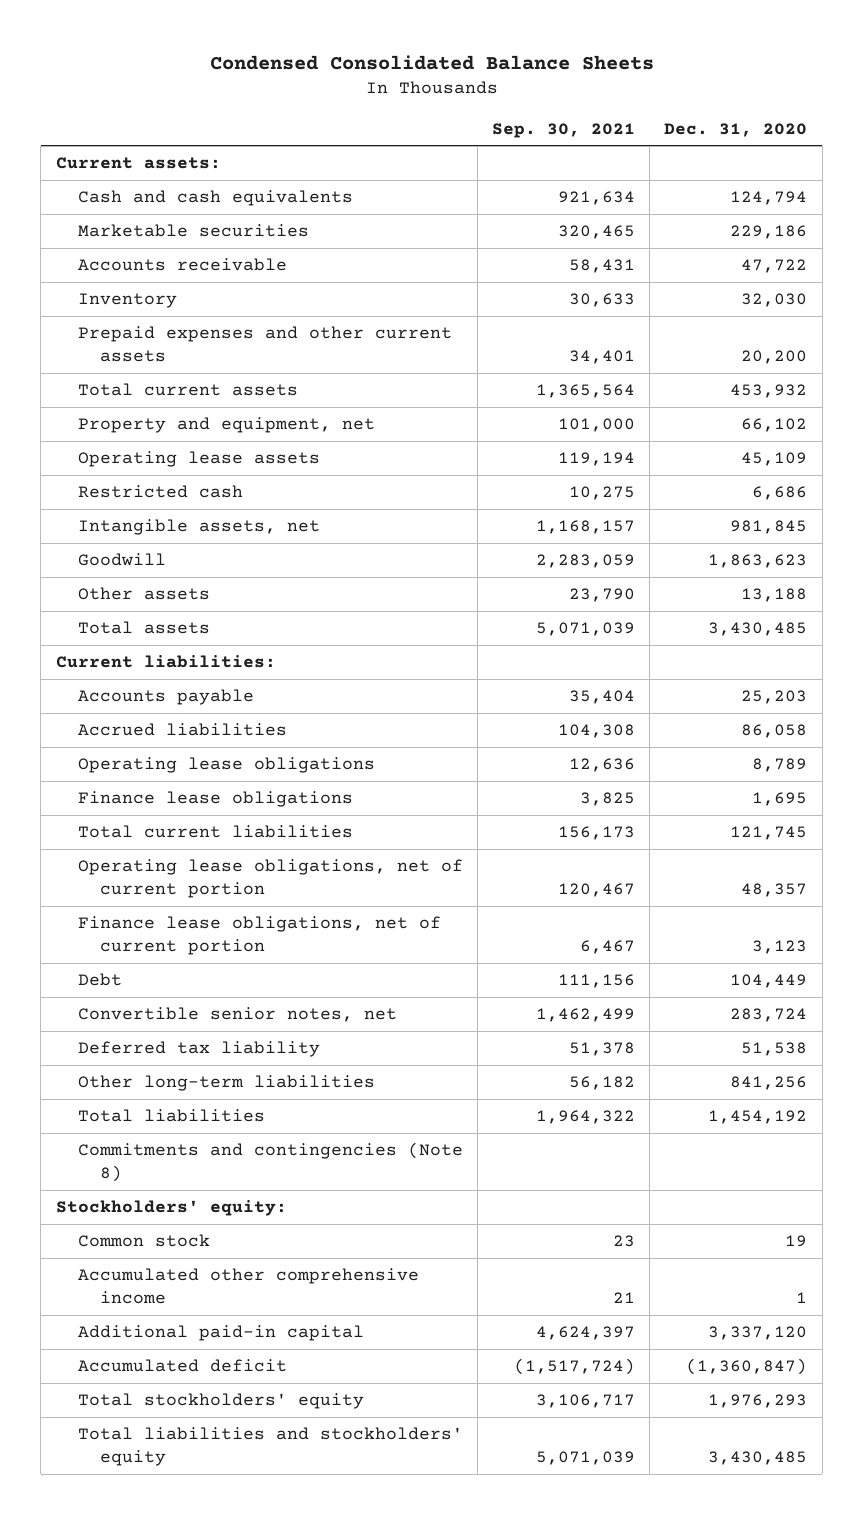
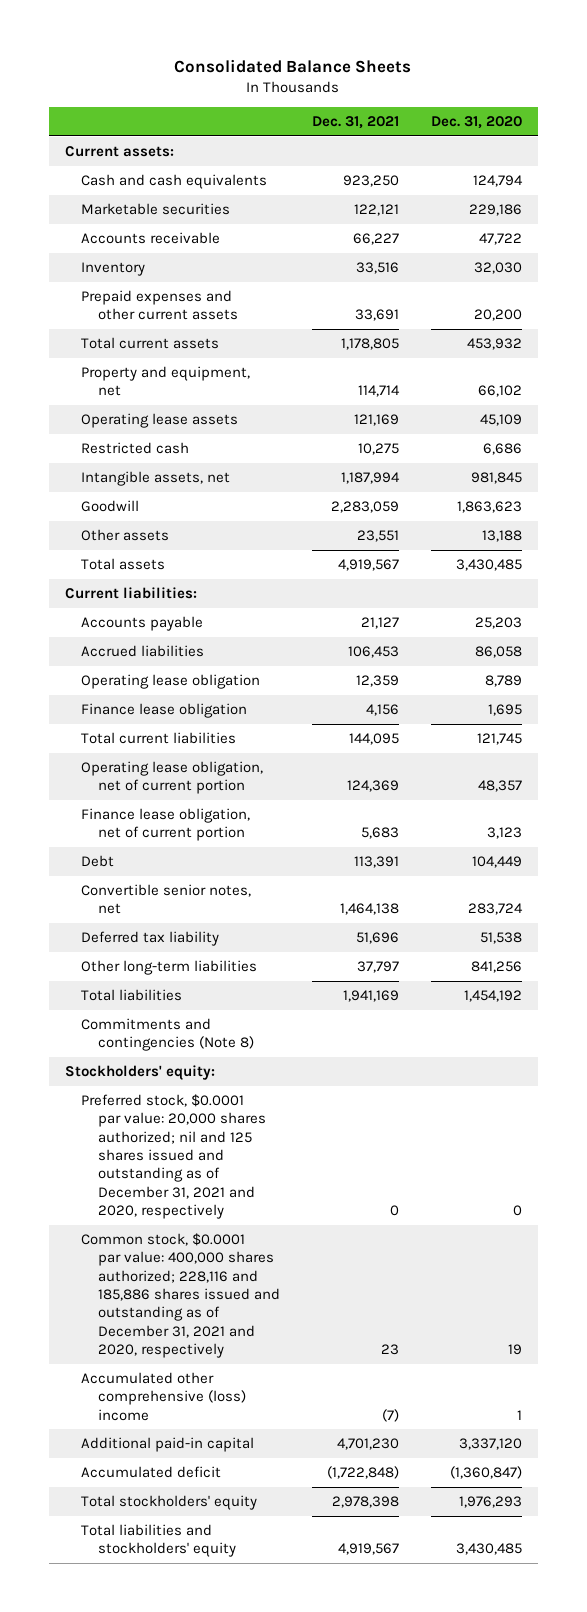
- Condensed Consolidated Balance Sheets
+ Consolidated Balance Sheets
- | Sep. 30, 2021 | Dec. 31, 2020
+ | Dec. 31, 2021 | Dec. 31, 2020
- Operating lease obligations | 12,636 | 8,789
- Finance lease obligations | 3,825 | 1,695
+ Operating lease obligation | 12,359 | 8,789
+ Finance lease obligation | 4,156 | 1,695
- Operating lease obligations, net of current portion | 120,467 | 48,357
- Finance lease obligations, net of current portion | 6,467 | 3,123
+ Operating lease obligation, net of current portion | 124,369 | 48,357
+ Finance lease obligation, net of current portion | 5,683 | 3,123
- Common stock | 23 | 19
- Accumulated other comprehensive income | 21 | 1
+ Preferred stock, $0.0001 par value: 20,000 shares authorized; nil and 125 shares issued and outstanding as of December 31, 2021 and 2020, respectively | 0 | 0
+ Common stock, $0.0001 par value: 400,000 shares authorized; 228,116 and 185,886 shares issued and outstanding as of December 31, 2021 and 2020, respectively | 23 | 19
+ Accumulated other comprehensive (loss) income | (7) | 1

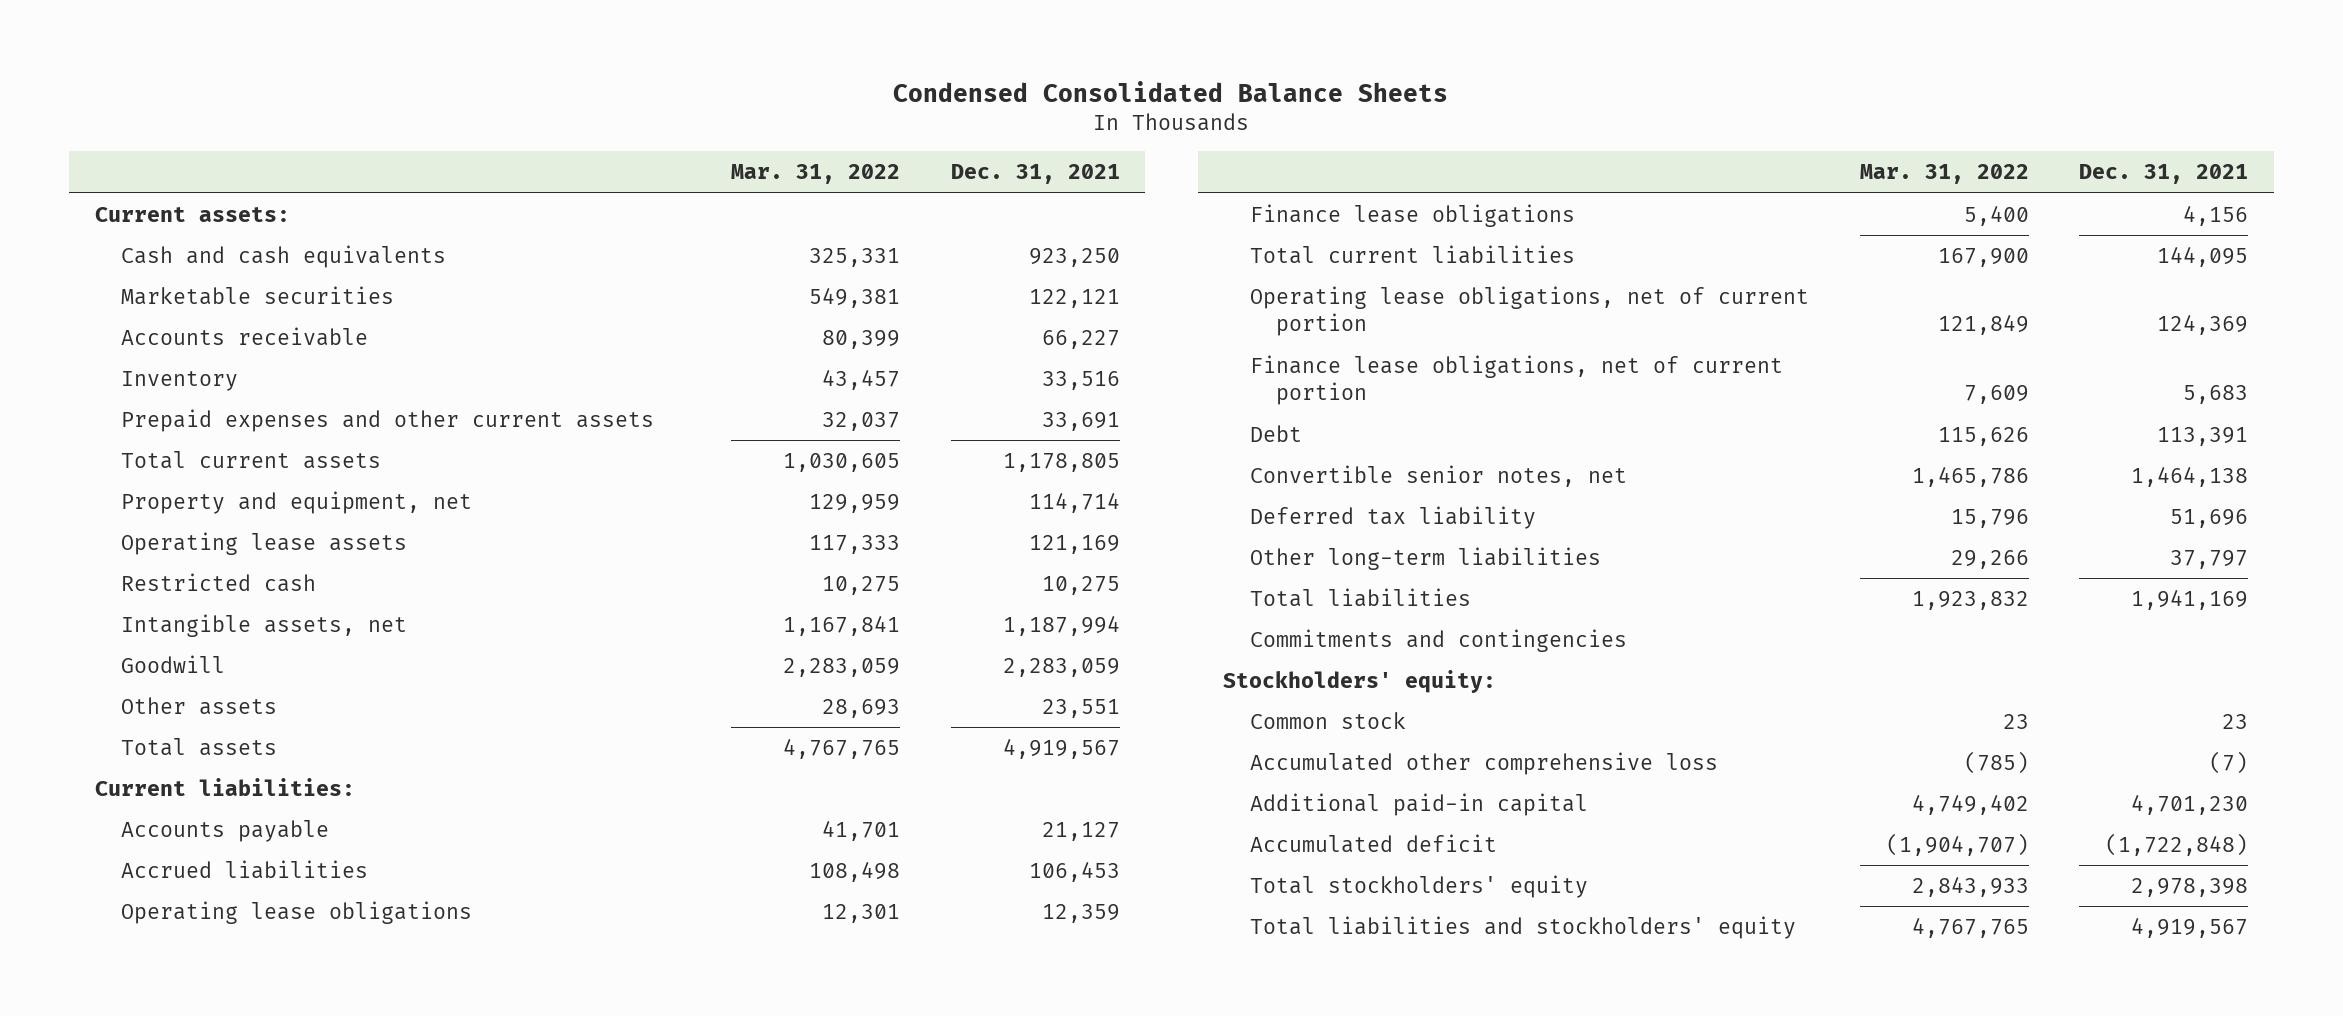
- Consolidated Balance Sheets
+ Condensed Consolidated Balance Sheets
- | Dec. 31, 2021 | Dec. 31, 2020
+ | Mar. 31, 2022 | Dec. 31, 2021
- Operating lease obligation | 12,359 | 8,789
- Finance lease obligation | 4,156 | 1,695
+ Operating lease obligations | 12,301 | 12,359
+ Finance lease obligations | 5,400 | 4,156
- Operating lease obligation, net of current portion | 124,369 | 48,357
- Finance lease obligation, net of current portion | 5,683 | 3,123
+ Operating lease obligations, net of current portion | 121,849 | 124,369
+ Finance lease obligations, net of current portion | 7,609 | 5,683
- Commitments and contingencies (Note 8)
+ Commitments and contingencies
- Preferred stock, $0.0001 par value: 20,000 shares authorized; nil and 125 shares issued and outstanding as of December 31, 2021 and 2020, respectively | 0 | 0
- Common stock, $0.0001 par value: 400,000 shares authorized; 228,116 and 185,886 shares issued and outstanding as of December 31, 2021 and 2020, respectively | 23 | 19
- Accumulated other comprehensive (loss) income | (7) | 1
+ Common stock | 23 | 23
+ Accumulated other comprehensive loss | (785) | (7)

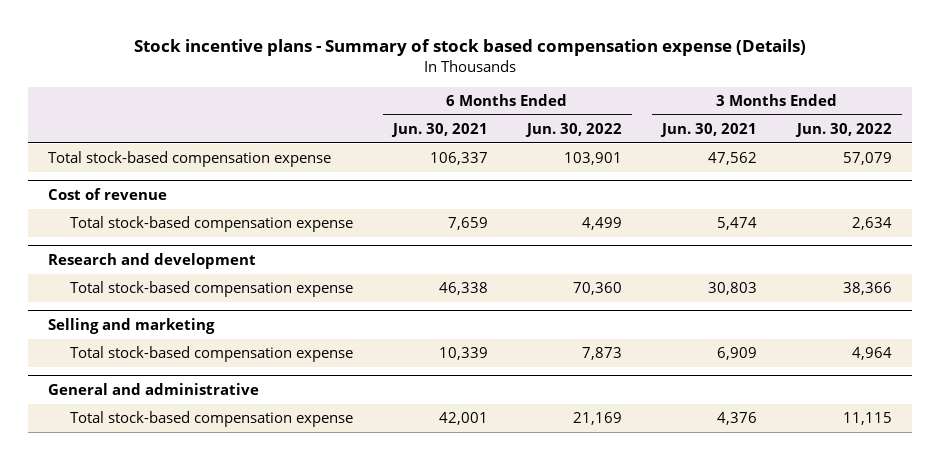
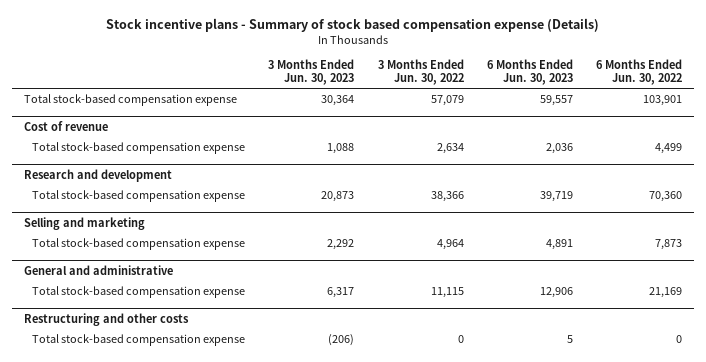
- | 6 Months Ended Jun. 30, 2021 | 6 Months Ended Jun. 30, 2022 | 3 Months Ended Jun. 30, 2021 | 3 Months Ended Jun. 30, 2022
+ | 3 Months Ended Jun. 30, 2023 | 3 Months Ended Jun. 30, 2022 | 6 Months Ended Jun. 30, 2023 | 6 Months Ended Jun. 30, 2022
+ Restructuring and other costs
+ Total stock-based compensation expense | (206) | 0 | 5 | 0

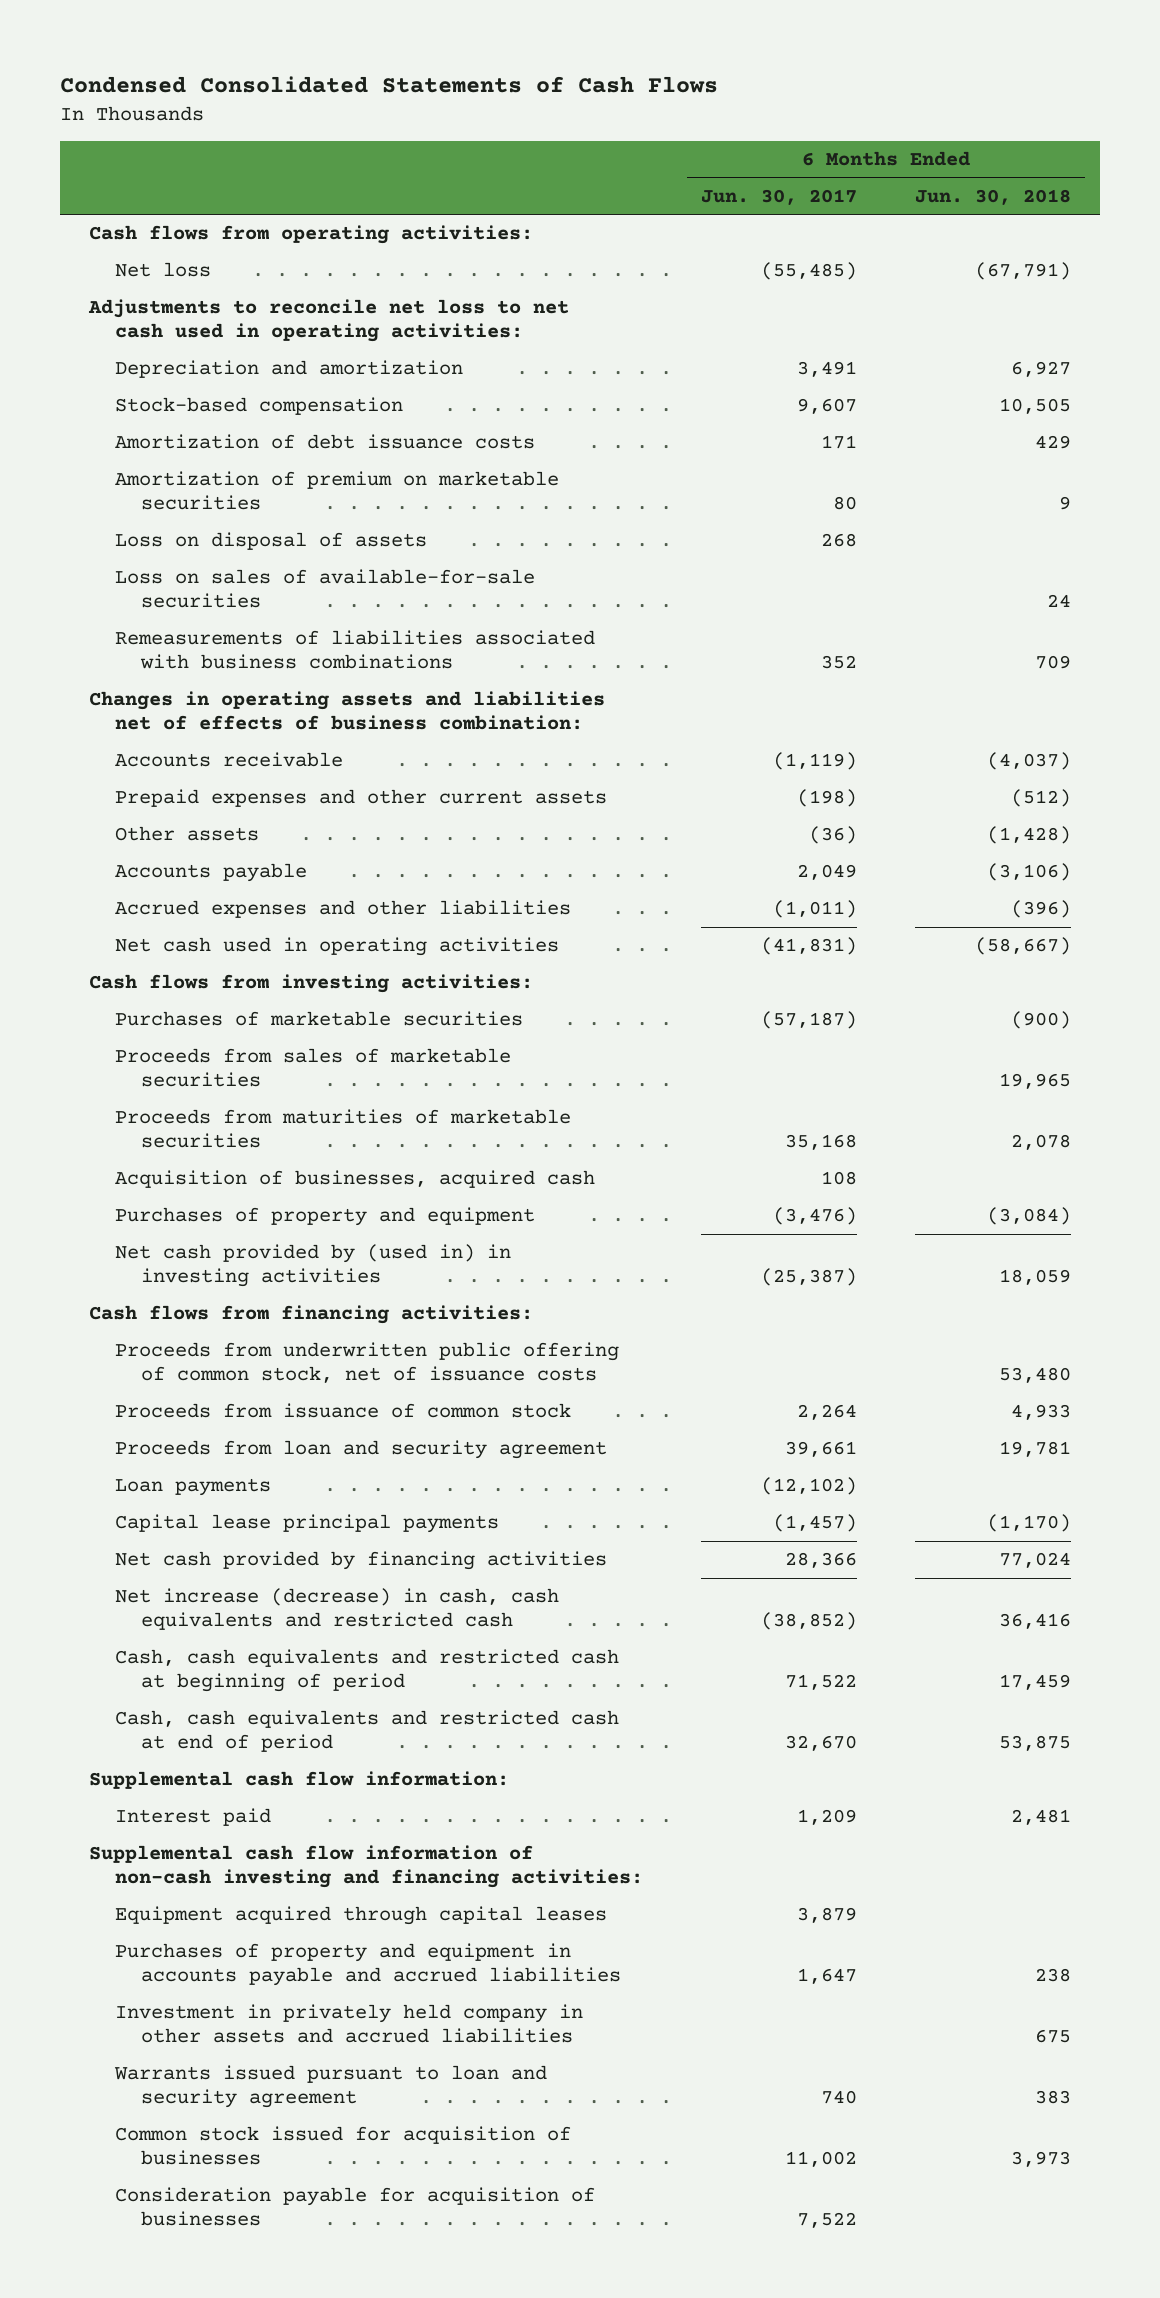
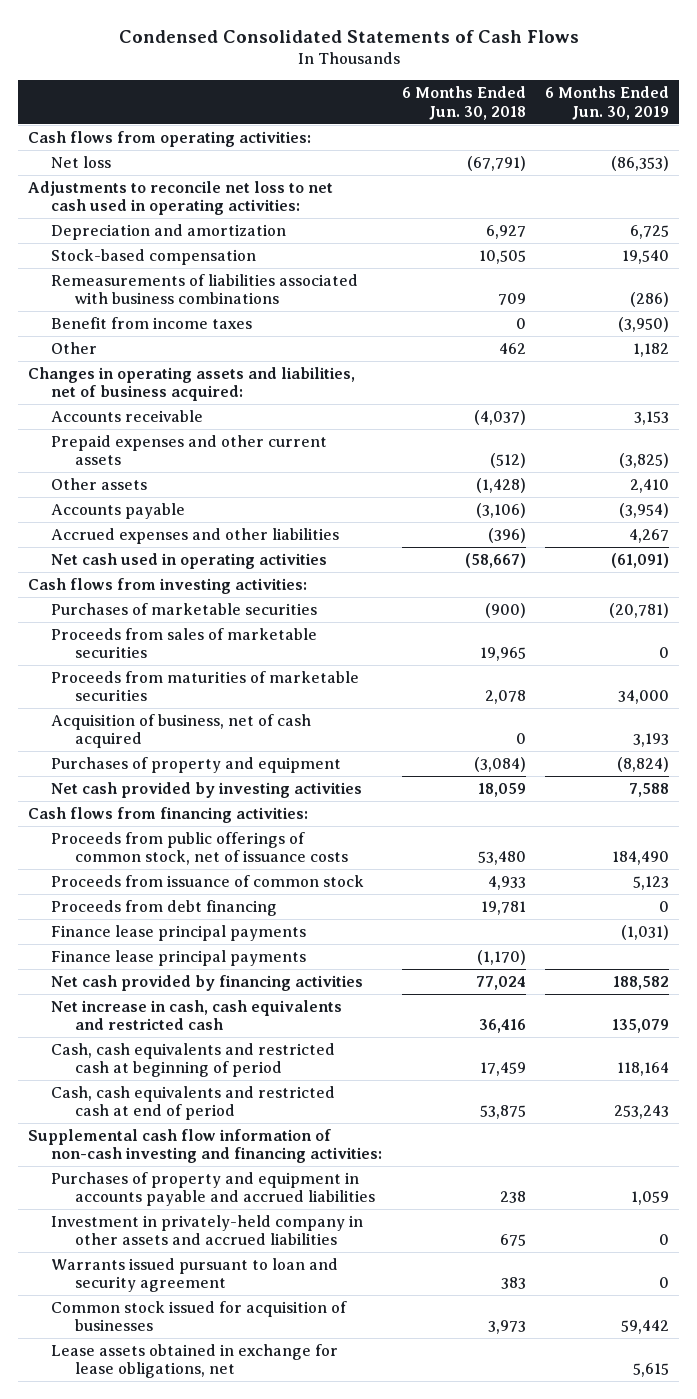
- | 6 Months Ended Jun. 30, 2017 | 6 Months Ended Jun. 30, 2018
+ | 6 Months Ended Jun. 30, 2018 | 6 Months Ended Jun. 30, 2019
- Amortization of debt issuance costs | 171 | 429
- Amortization of premium on marketable securities | 80 | 9
- Loss on disposal of assets | 268 |
- Loss on sales of available-for-sale securities | | 24
- Changes in operating assets and liabilities net of effects of business combination:
+ Benefit from income taxes | 0 | (3,950)
+ Other | 462 | 1,182
+ Changes in operating assets and liabilities, net of business acquired:
- Acquisition of businesses, acquired cash | 108 |
+ Acquisition of business, net of cash acquired | 0 | 3,193
- Net cash provided by (used in) in investing activities | (25,387) | 18,059
+ Net cash provided by investing activities | 18,059 | 7,588
- Proceeds from underwritten public offering of common stock, net of issuance costs | | 53,480
+ Proceeds from public offerings of common stock, net of issuance costs | 53,480 | 184,490
- Proceeds from loan and security agreement | 39,661 | 19,781
- Loan payments | (12,102) |
- Capital lease principal payments | (1,457) | (1,170)
+ Proceeds from debt financing | 19,781 | 0
+ Finance lease principal payments | | (1,031)
+ Finance lease principal payments | (1,170) |
- Net increase (decrease) in cash, cash equivalents and restricted cash | (38,852) | 36,416
+ Net increase in cash, cash equivalents and restricted cash | 36,416 | 135,079
- Supplemental cash flow information:
- Interest paid | 1,209 | 2,481
- Equipment acquired through capital leases | 3,879 |
- Investment in privately held company in other assets and accrued liabilities | | 675
+ Investment in privately-held company in other assets and accrued liabilities | 675 | 0
- Consideration payable for acquisition of businesses | 7,522 |
+ Lease assets obtained in exchange for lease obligations, net | | 5,615

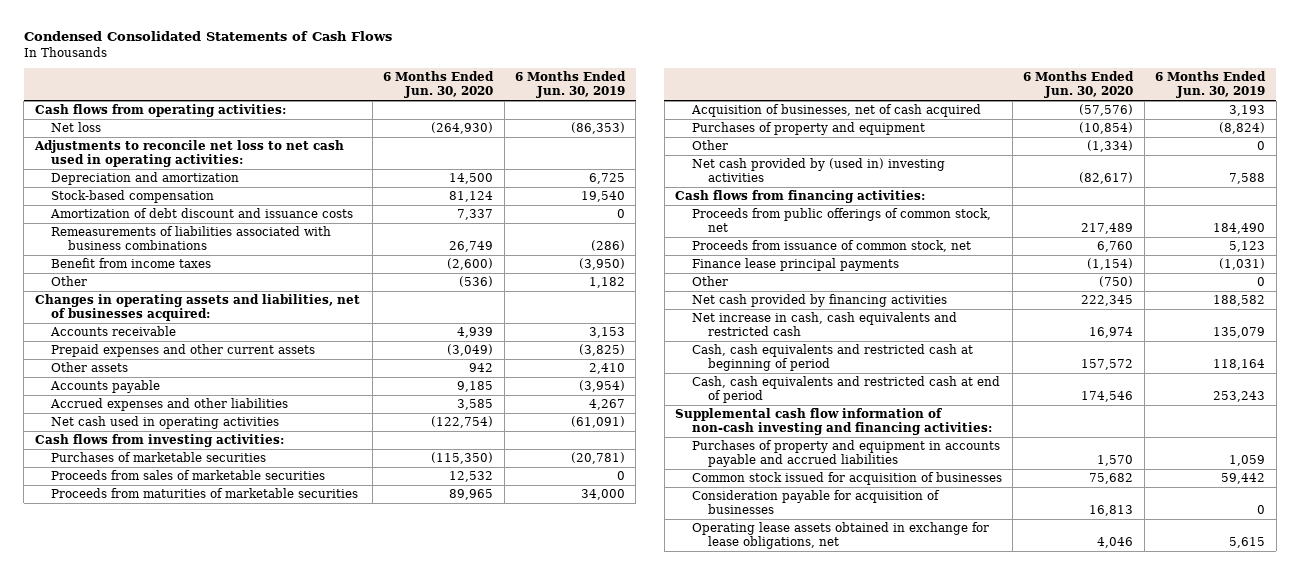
- | 6 Months Ended Jun. 30, 2018 | 6 Months Ended Jun. 30, 2019
+ | 6 Months Ended Jun. 30, 2020 | 6 Months Ended Jun. 30, 2019
+ Amortization of debt discount and issuance costs | 7,337 | 0
- Changes in operating assets and liabilities, net of business acquired:
+ Changes in operating assets and liabilities, net of businesses acquired:
- Acquisition of business, net of cash acquired | 0 | 3,193
+ Acquisition of businesses, net of cash acquired | (57,576) | 3,193
- Net cash provided by investing activities | 18,059 | 7,588
+ Other | (1,334) | 0
+ Net cash provided by (used in) investing activities | (82,617) | 7,588
- Proceeds from public offerings of common stock, net of issuance costs | 53,480 | 184,490
- Proceeds from issuance of common stock | 4,933 | 5,123
- Proceeds from debt financing | 19,781 | 0
+ Proceeds from public offerings of common stock, net | 217,489 | 184,490
+ Proceeds from issuance of common stock, net | 6,760 | 5,123
- Finance lease principal payments | (1,170) |
+ Other | (750) | 0
- Investment in privately-held company in other assets and accrued liabilities | 675 | 0
- Warrants issued pursuant to loan and security agreement | 383 | 0
- Lease assets obtained in exchange for lease obligations, net | | 5,615
+ Consideration payable for acquisition of businesses | 16,813 | 0
+ Operating lease assets obtained in exchange for lease obligations, net | 4,046 | 5,615

